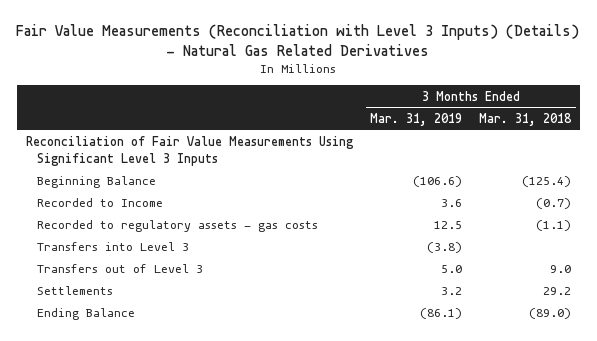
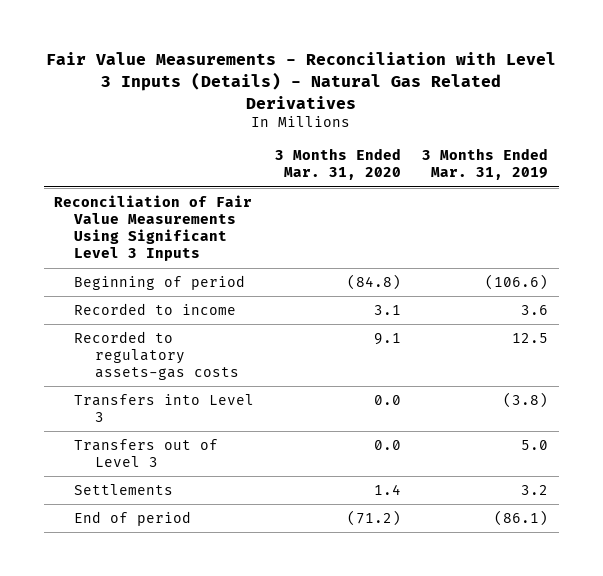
- Fair Value Measurements (Reconciliation with Level 3 Inputs) (Details) - Natural Gas Related Derivatives
+ Fair Value Measurements - Reconciliation with Level 3 Inputs (Details) - Natural Gas Related Derivatives
- | 3 Months Ended Mar. 31, 2019 | 3 Months Ended Mar. 31, 2018
+ | 3 Months Ended Mar. 31, 2020 | 3 Months Ended Mar. 31, 2019
- Beginning Balance | (106.6) | (125.4)
- Recorded to Income | 3.6 | (0.7)
- Recorded to regulatory assets - gas costs | 12.5 | (1.1)
+ Beginning of period | (84.8) | (106.6)
+ Recorded to income | 3.1 | 3.6
+ Recorded to regulatory assets-gas costs | 9.1 | 12.5
- Ending Balance | (86.1) | (89.0)
+ End of period | (71.2) | (86.1)

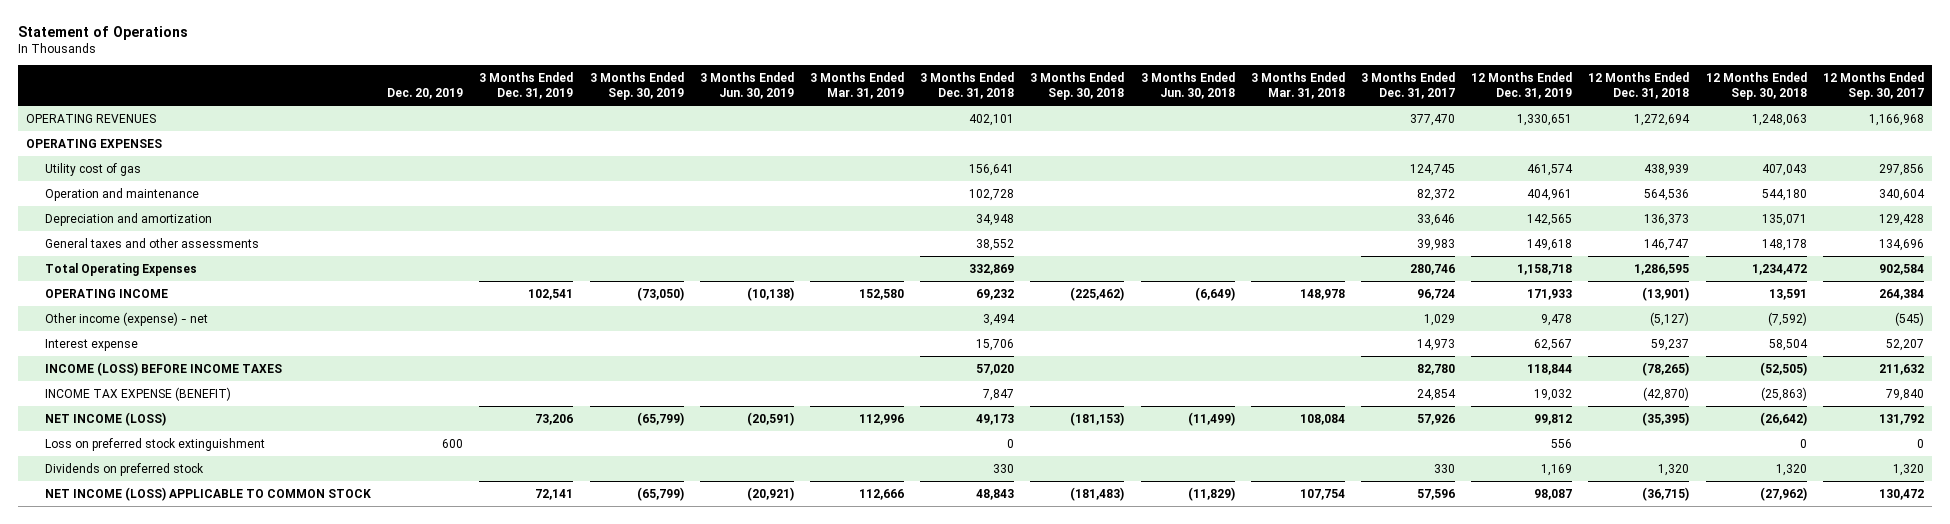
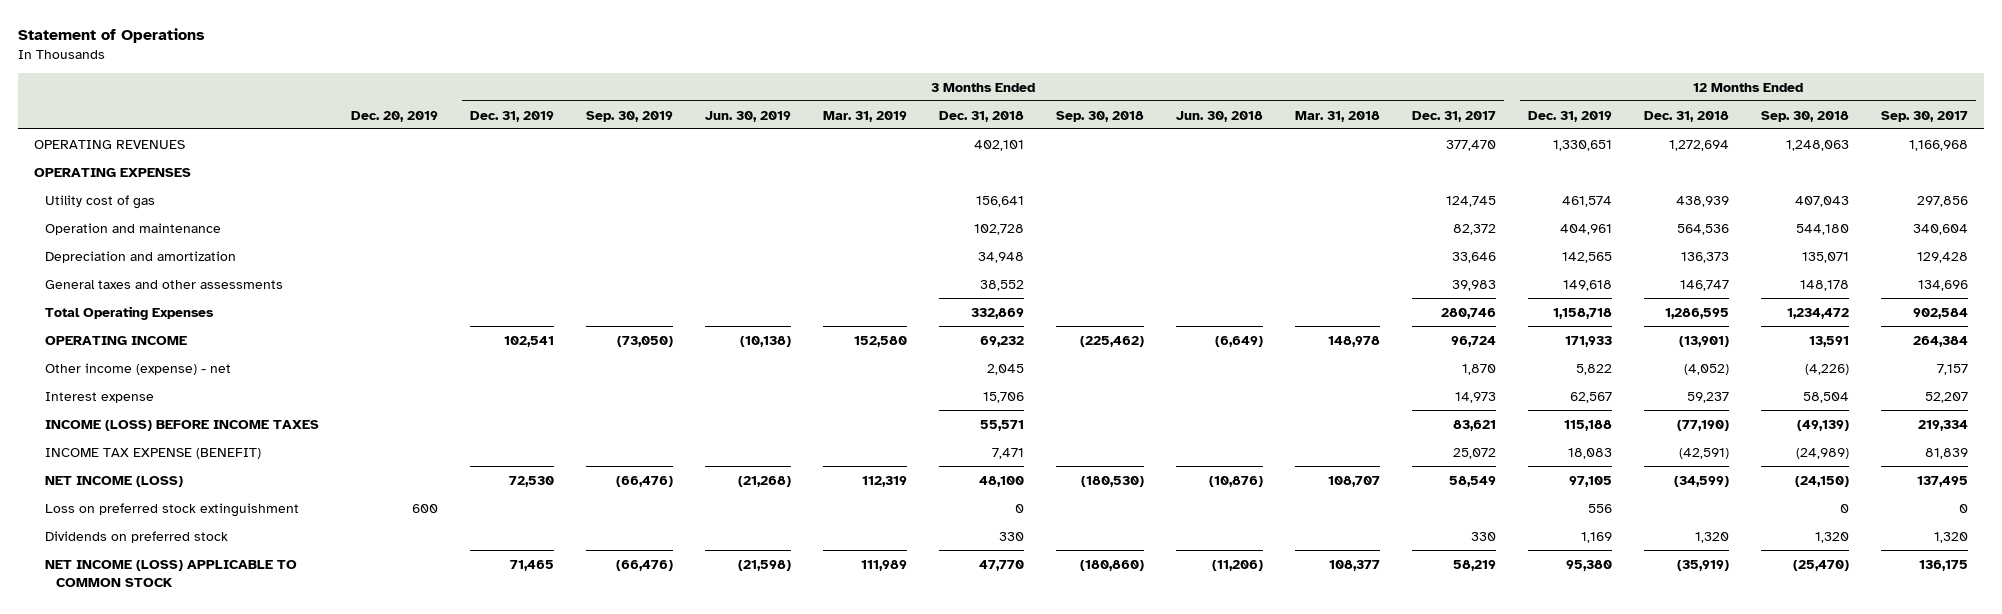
- Other income (expense) - net | | | | | | 3,494 | | | | 1,029 | 9,478 | (5,127) | (7,592) | (545)
+ Other income (expense) - net | | | | | | 2,045 | | | | 1,870 | 5,822 | (4,052) | (4,226) | 7,157
- INCOME (LOSS) BEFORE INCOME TAXES | | | | | | 57,020 | | | | 82,780 | 118,844 | (78,265) | (52,505) | 211,632
- INCOME TAX EXPENSE (BENEFIT) | | | | | | 7,847 | | | | 24,854 | 19,032 | (42,870) | (25,863) | 79,840
- NET INCOME (LOSS) | | 73,206 | (65,799) | (20,591) | 112,996 | 49,173 | (181,153) | (11,499) | 108,084 | 57,926 | 99,812 | (35,395) | (26,642) | 131,792
+ INCOME (LOSS) BEFORE INCOME TAXES | | | | | | 55,571 | | | | 83,621 | 115,188 | (77,190) | (49,139) | 219,334
+ INCOME TAX EXPENSE (BENEFIT) | | | | | | 7,471 | | | | 25,072 | 18,083 | (42,591) | (24,989) | 81,839
+ NET INCOME (LOSS) | | 72,530 | (66,476) | (21,268) | 112,319 | 48,100 | (180,530) | (10,876) | 108,707 | 58,549 | 97,105 | (34,599) | (24,150) | 137,495
- NET INCOME (LOSS) APPLICABLE TO COMMON STOCK | | 72,141 | (65,799) | (20,921) | 112,666 | 48,843 | (181,483) | (11,829) | 107,754 | 57,596 | 98,087 | (36,715) | (27,962) | 130,472
+ NET INCOME (LOSS) APPLICABLE TO COMMON STOCK | | 71,465 | (66,476) | (21,598) | 111,989 | 47,770 | (180,860) | (11,206) | 108,377 | 58,219 | 95,380 | (35,919) | (25,470) | 136,175

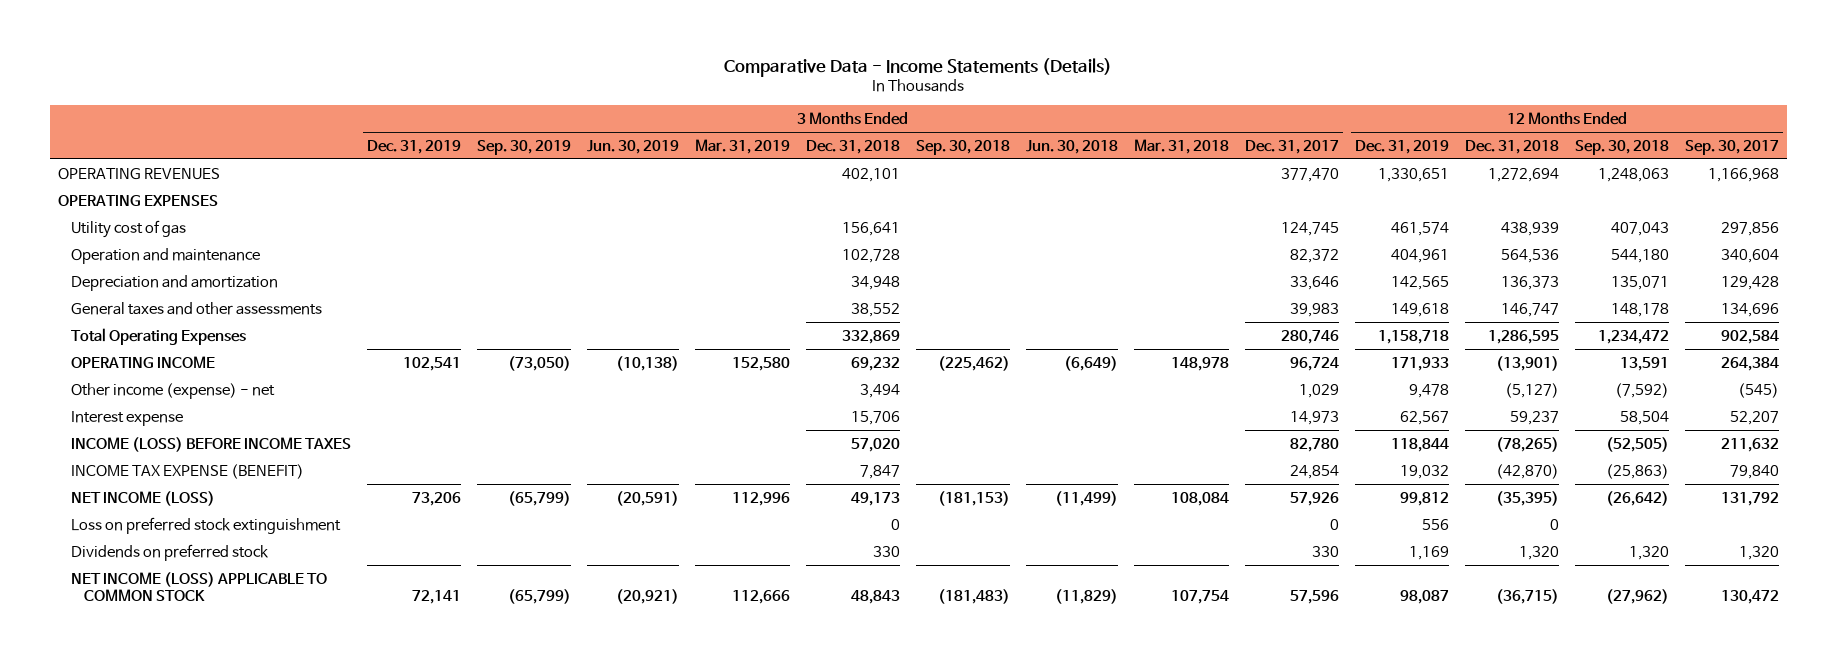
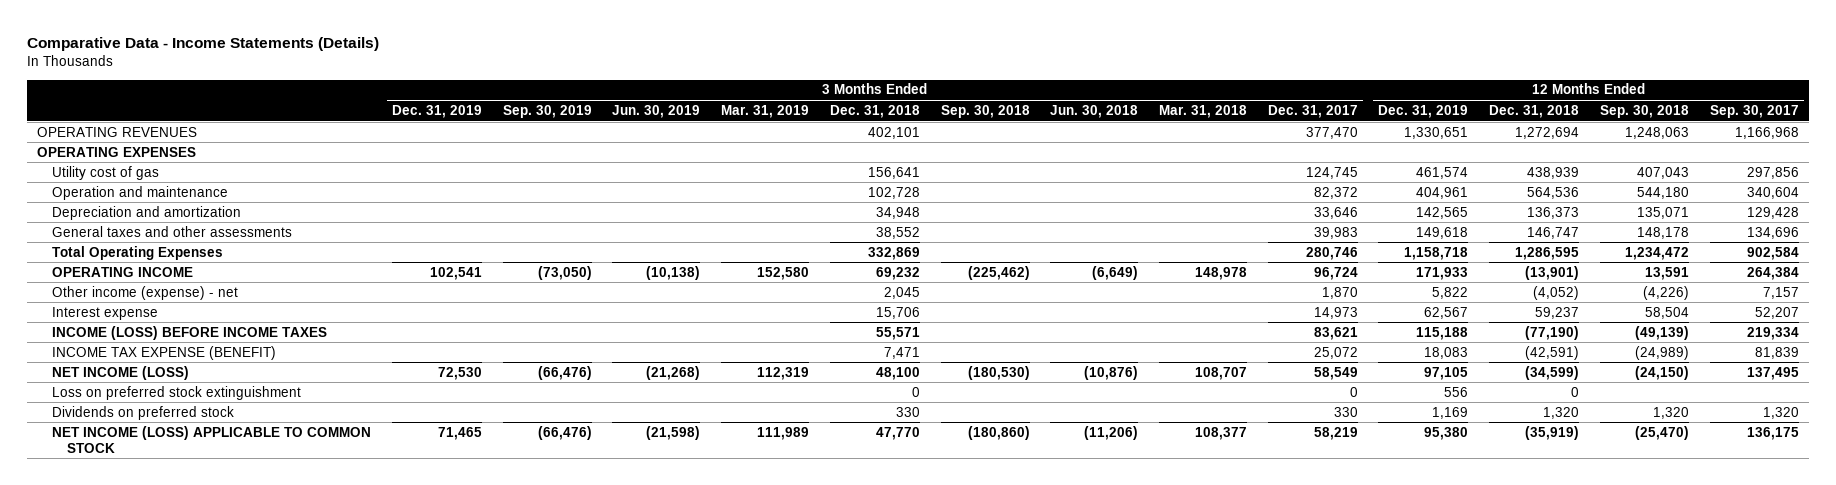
- Other income (expense) - net | | | | | 3,494 | | | | 1,029 | 9,478 | (5,127) | (7,592) | (545)
+ Other income (expense) - net | | | | | 2,045 | | | | 1,870 | 5,822 | (4,052) | (4,226) | 7,157
- INCOME (LOSS) BEFORE INCOME TAXES | | | | | 57,020 | | | | 82,780 | 118,844 | (78,265) | (52,505) | 211,632
- INCOME TAX EXPENSE (BENEFIT) | | | | | 7,847 | | | | 24,854 | 19,032 | (42,870) | (25,863) | 79,840
- NET INCOME (LOSS) | 73,206 | (65,799) | (20,591) | 112,996 | 49,173 | (181,153) | (11,499) | 108,084 | 57,926 | 99,812 | (35,395) | (26,642) | 131,792
+ INCOME (LOSS) BEFORE INCOME TAXES | | | | | 55,571 | | | | 83,621 | 115,188 | (77,190) | (49,139) | 219,334
+ INCOME TAX EXPENSE (BENEFIT) | | | | | 7,471 | | | | 25,072 | 18,083 | (42,591) | (24,989) | 81,839
+ NET INCOME (LOSS) | 72,530 | (66,476) | (21,268) | 112,319 | 48,100 | (180,530) | (10,876) | 108,707 | 58,549 | 97,105 | (34,599) | (24,150) | 137,495
- NET INCOME (LOSS) APPLICABLE TO COMMON STOCK | 72,141 | (65,799) | (20,921) | 112,666 | 48,843 | (181,483) | (11,829) | 107,754 | 57,596 | 98,087 | (36,715) | (27,962) | 130,472
+ NET INCOME (LOSS) APPLICABLE TO COMMON STOCK | 71,465 | (66,476) | (21,598) | 111,989 | 47,770 | (180,860) | (11,206) | 108,377 | 58,219 | 95,380 | (35,919) | (25,470) | 136,175

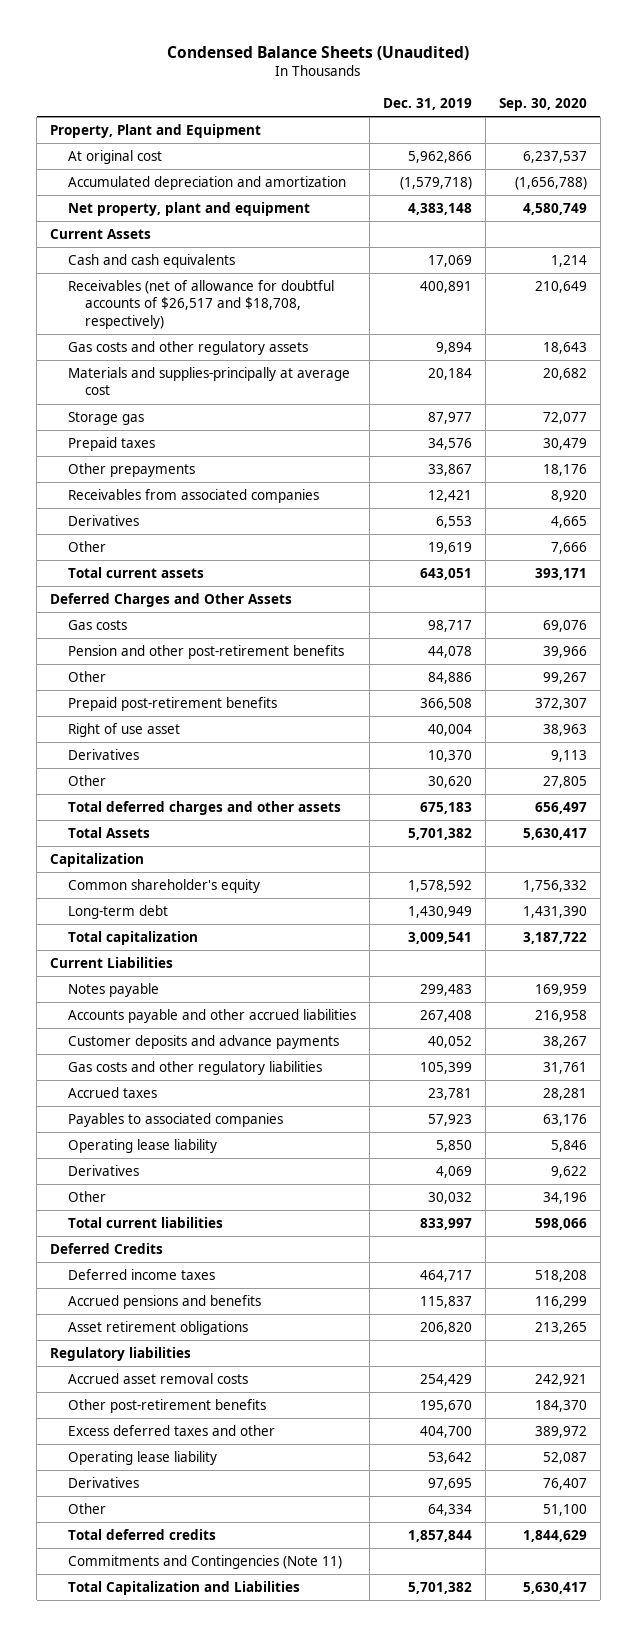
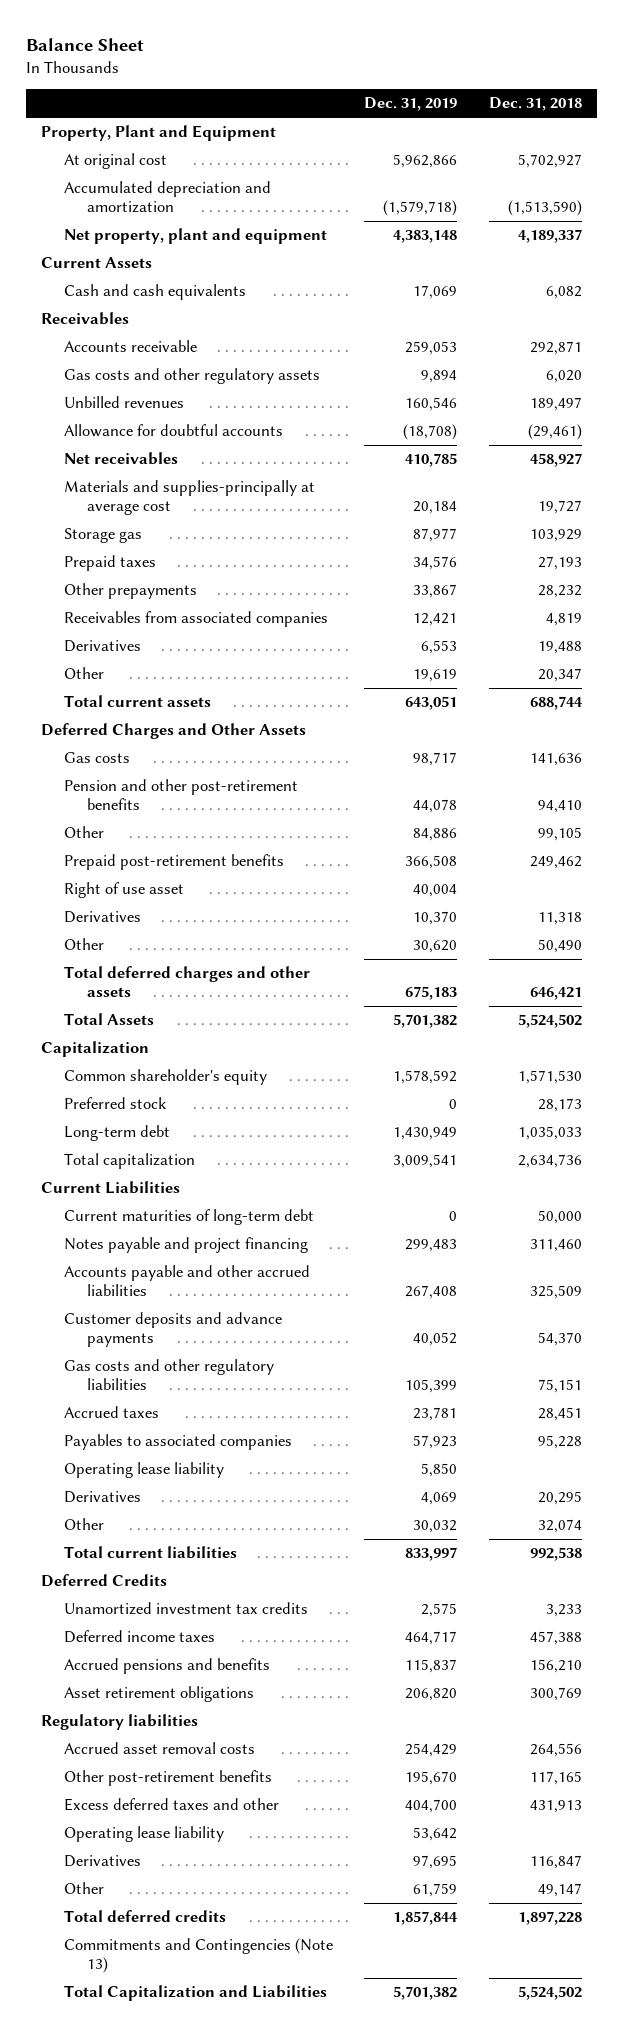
- Condensed Balance Sheets (Unaudited)
+ Balance Sheet
- | Dec. 31, 2019 | Sep. 30, 2020
+ | Dec. 31, 2019 | Dec. 31, 2018
- Receivables (net of allowance for doubtful accounts of $26,517 and $18,708, respectively) | 400,891 | 210,649
+ Receivables
+ Accounts receivable | 259,053 | 292,871
+ Unbilled revenues | 160,546 | 189,497
+ Allowance for doubtful accounts | (18,708) | (29,461)
+ Net receivables | 410,785 | 458,927
+ Preferred stock | 0 | 28,173
- Notes payable | 299,483 | 169,959
+ Current maturities of long-term debt | 0 | 50,000
+ Notes payable and project financing | 299,483 | 311,460
+ Unamortized investment tax credits | 2,575 | 3,233
- Other | 64,334 | 51,100
+ Other | 61,759 | 49,147
- Commitments and Contingencies (Note 11)
+ Commitments and Contingencies (Note 13)

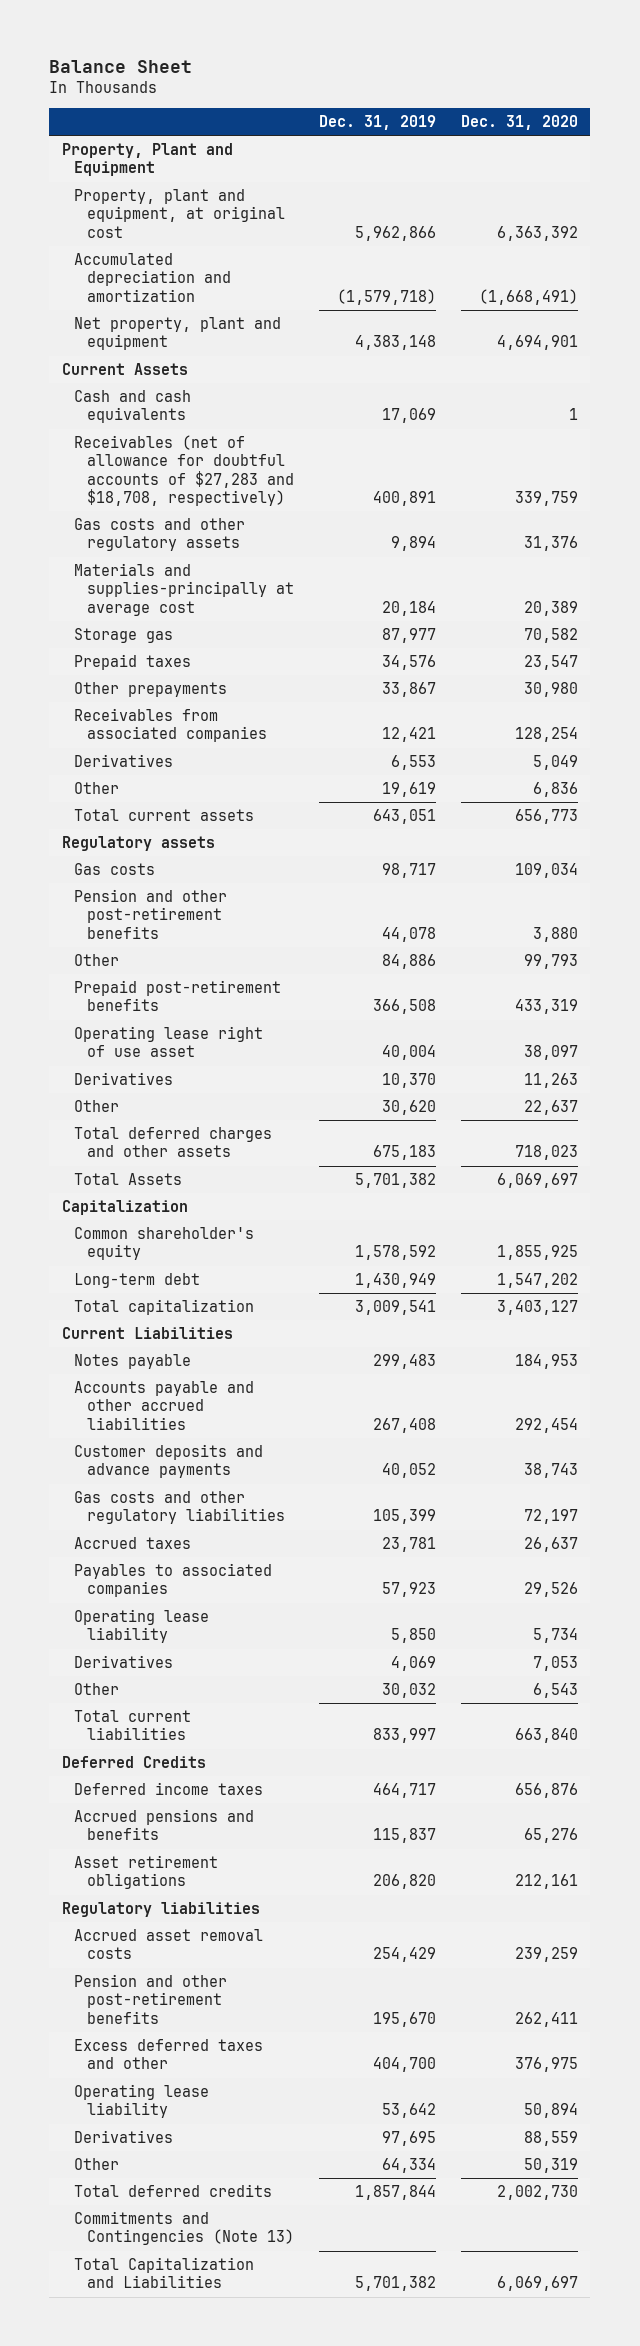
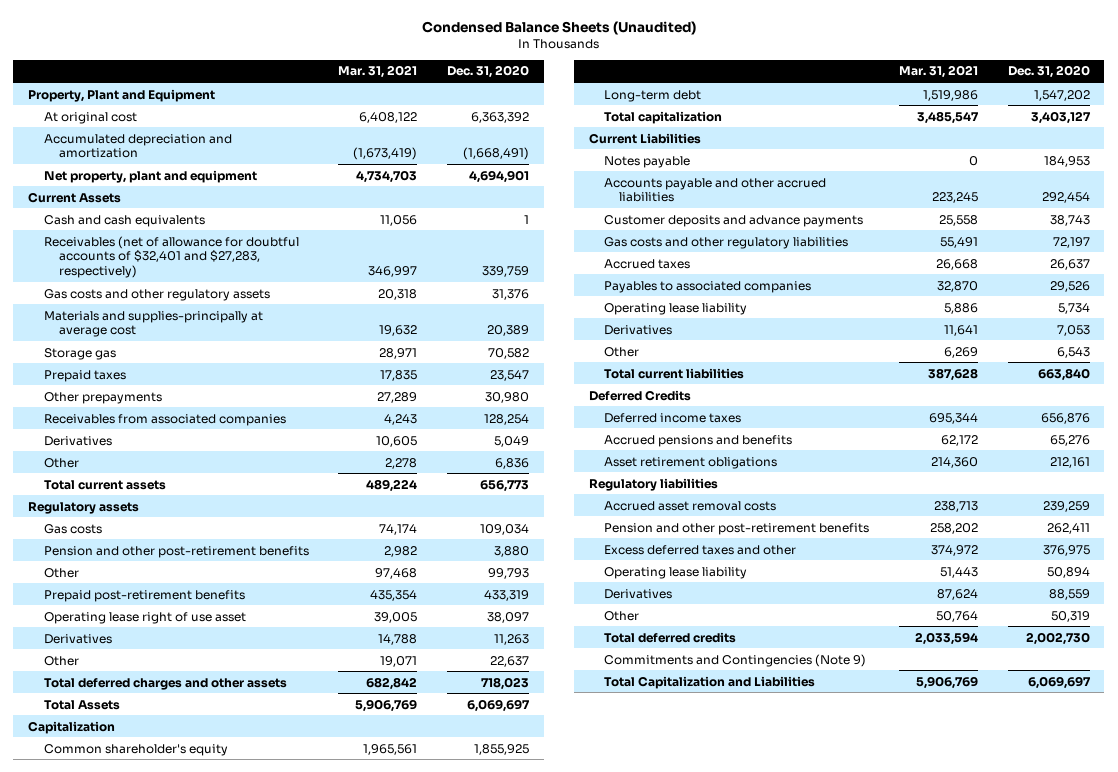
- Balance Sheet
+ Condensed Balance Sheets (Unaudited)
- | Dec. 31, 2019 | Dec. 31, 2020
+ | Mar. 31, 2021 | Dec. 31, 2020
- Property, plant and equipment, at original cost | 5,962,866 | 6,363,392
+ At original cost | 6,408,122 | 6,363,392
- Receivables (net of allowance for doubtful accounts of $27,283 and $18,708, respectively) | 400,891 | 339,759
+ Receivables (net of allowance for doubtful accounts of $32,401 and $27,283, respectively) | 346,997 | 339,759
- Commitments and Contingencies (Note 13)
+ Commitments and Contingencies (Note 9)

